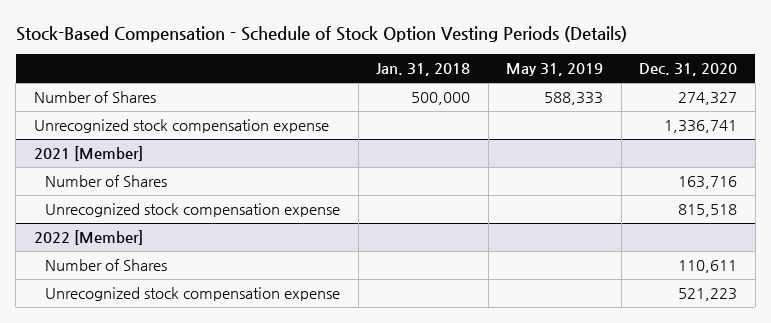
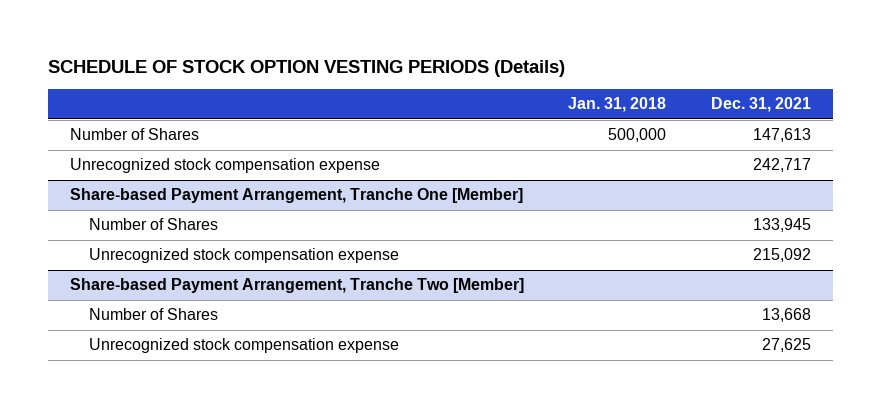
- Stock-Based Compensation - Schedule of Stock Option Vesting Periods (Details)
+ SCHEDULE OF STOCK OPTION VESTING PERIODS (Details)
- | Jan. 31, 2018 | May 31, 2019 | Dec. 31, 2020
+ | Jan. 31, 2018 | Dec. 31, 2021
- 2021 [Member]
+ Share-based Payment Arrangement, Tranche One [Member]
- 2022 [Member]
+ Share-based Payment Arrangement, Tranche Two [Member]

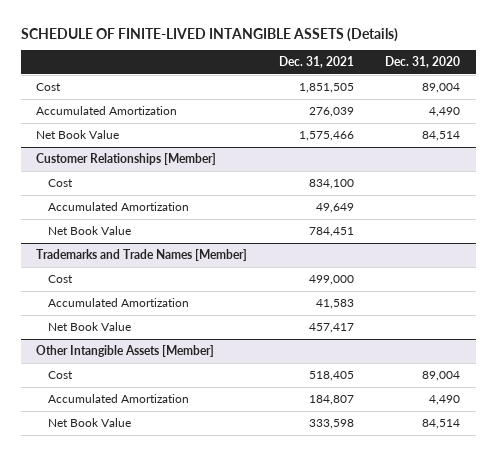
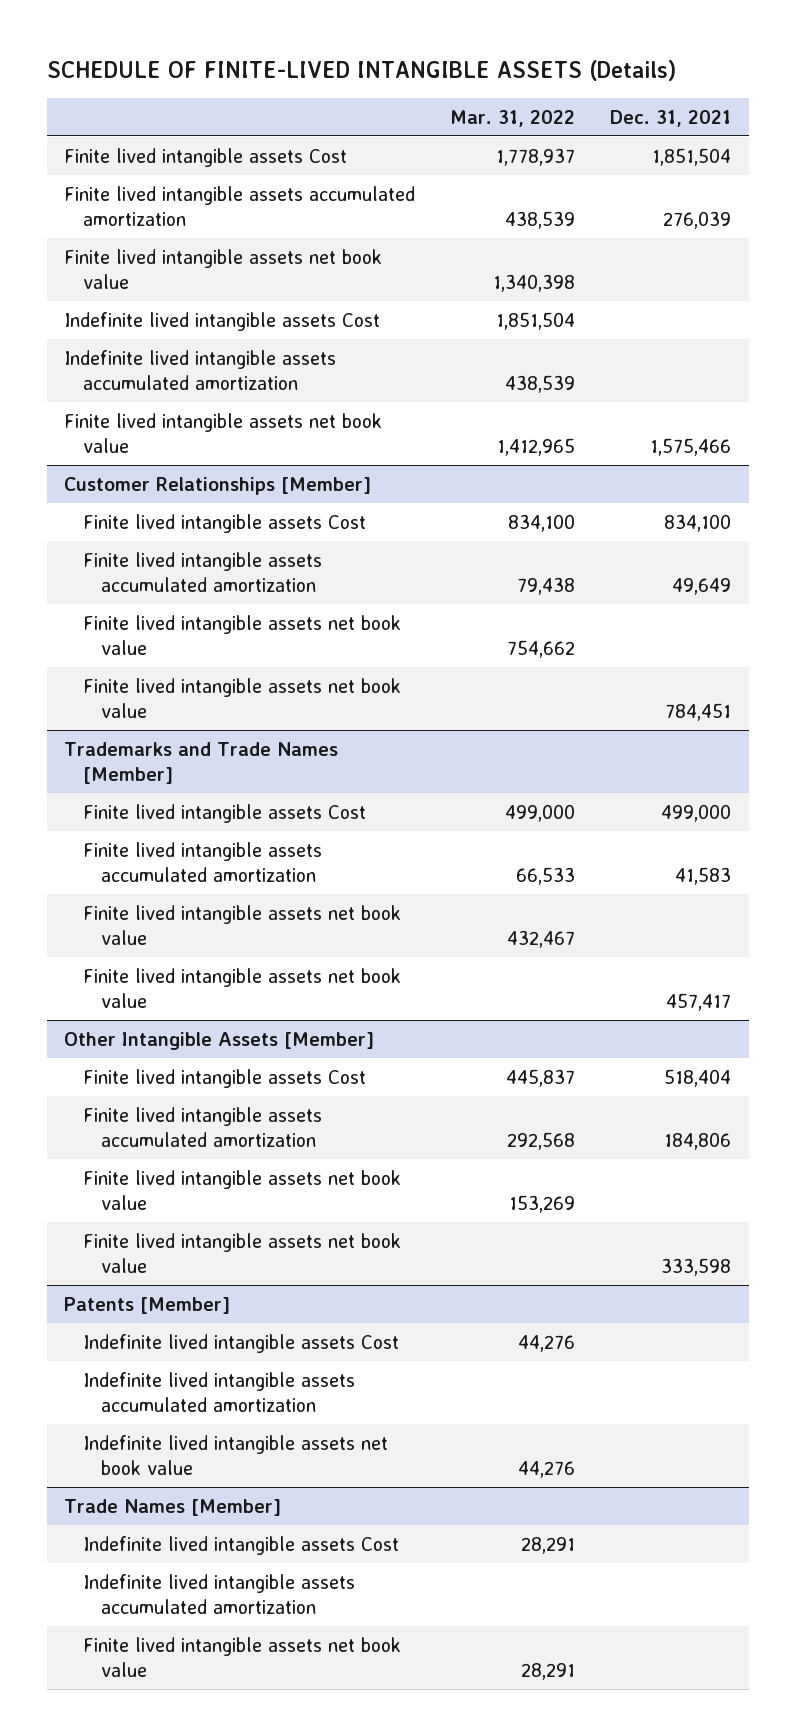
- | Dec. 31, 2021 | Dec. 31, 2020
+ | Mar. 31, 2022 | Dec. 31, 2021
- Cost | 1,851,505 | 89,004
- Accumulated Amortization | 276,039 | 4,490
- Net Book Value | 1,575,466 | 84,514
+ Finite lived intangible assets Cost | 1,778,937 | 1,851,504
+ Finite lived intangible assets accumulated amortization | 438,539 | 276,039
+ Finite lived intangible assets net book value | 1,340,398 |
+ Indefinite lived intangible assets Cost | 1,851,504 |
+ Indefinite lived intangible assets accumulated amortization | 438,539 |
+ Finite lived intangible assets net book value | 1,412,965 | 1,575,466
@ Customer Relationships [Member]
- Cost | 834,100 |
- Accumulated Amortization | 49,649 |
- Net Book Value | 784,451 |
+ Finite lived intangible assets Cost | 834,100 | 834,100
+ Finite lived intangible assets accumulated amortization | 79,438 | 49,649
+ Finite lived intangible assets net book value | 754,662 |
+ Finite lived intangible assets net book value | | 784,451
@ Trademarks and Trade Names [Member]
- Cost | 499,000 |
- Accumulated Amortization | 41,583 |
- Net Book Value | 457,417 |
+ Finite lived intangible assets Cost | 499,000 | 499,000
+ Finite lived intangible assets accumulated amortization | 66,533 | 41,583
+ Finite lived intangible assets net book value | 432,467 |
+ Finite lived intangible assets net book value | | 457,417
@ Other Intangible Assets [Member]
- Cost | 518,405 | 89,004
- Accumulated Amortization | 184,807 | 4,490
- Net Book Value | 333,598 | 84,514
+ Finite lived intangible assets Cost | 445,837 | 518,404
+ Finite lived intangible assets accumulated amortization | 292,568 | 184,806
+ Finite lived intangible assets net book value | 153,269 |
+ Finite lived intangible assets net book value | | 333,598
+ Patents [Member]
+ Indefinite lived intangible assets Cost | 44,276 |
+ Indefinite lived intangible assets accumulated amortization
+ Indefinite lived intangible assets net book value | 44,276 |
+ Trade Names [Member]
+ Indefinite lived intangible assets Cost | 28,291 |
+ Indefinite lived intangible assets accumulated amortization
+ Finite lived intangible assets net book value | 28,291 |

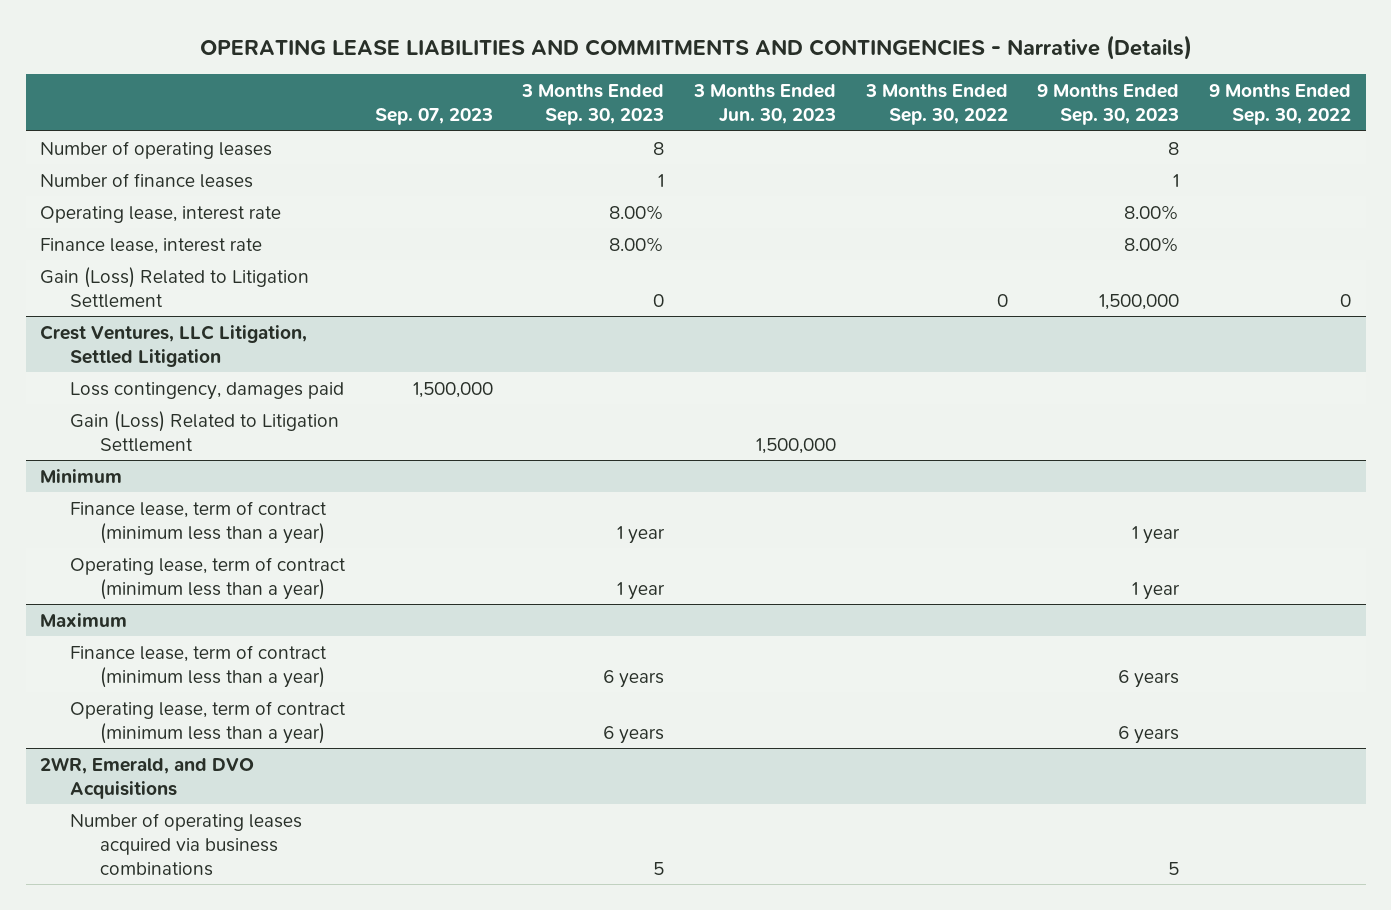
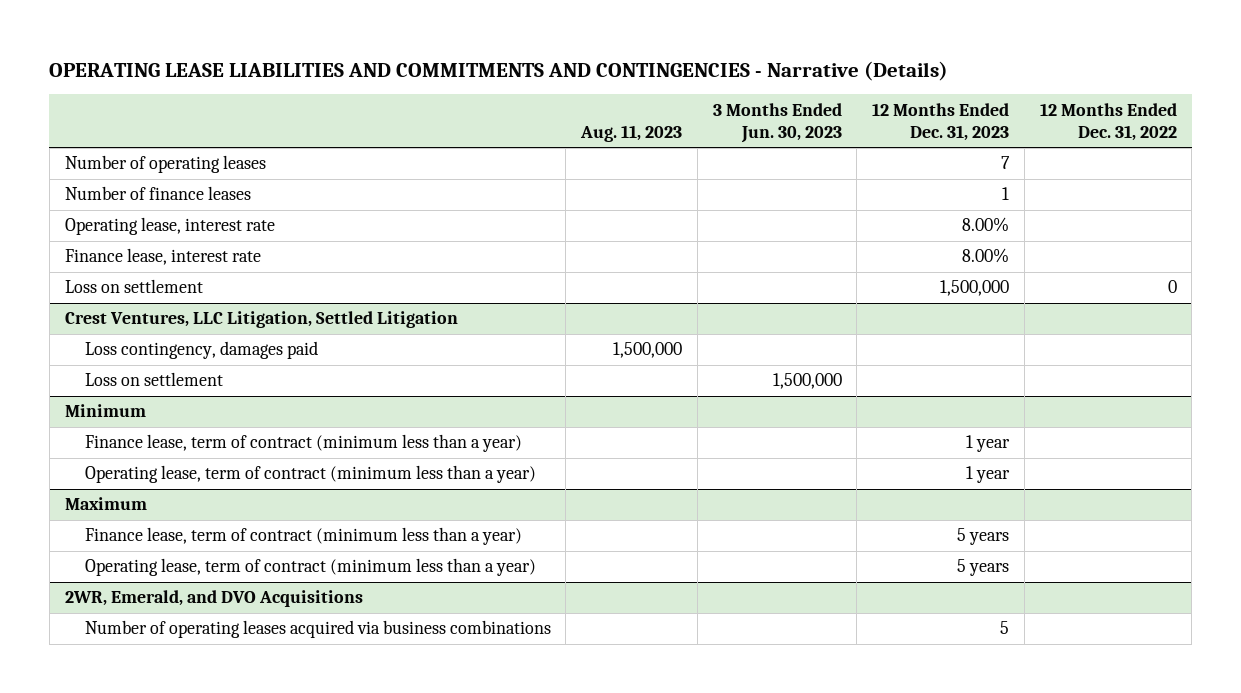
- | Sep. 07, 2023 | 3 Months Ended Sep. 30, 2023 | 3 Months Ended Jun. 30, 2023 | 3 Months Ended Sep. 30, 2022 | 9 Months Ended Sep. 30, 2023 | 9 Months Ended Sep. 30, 2022
+ | Aug. 11, 2023 | 3 Months Ended Jun. 30, 2023 | 12 Months Ended Dec. 31, 2023 | 12 Months Ended Dec. 31, 2022
- Gain (Loss) Related to Litigation Settlement | | 0 | | 0 | 1,500,000 | 0
+ Loss on settlement | | | 1,500,000 | 0
@ Crest Ventures, LLC Litigation, Settled Litigation
- Gain (Loss) Related to Litigation Settlement | | | 1,500,000 | | |
+ Loss on settlement | | 1,500,000 | |

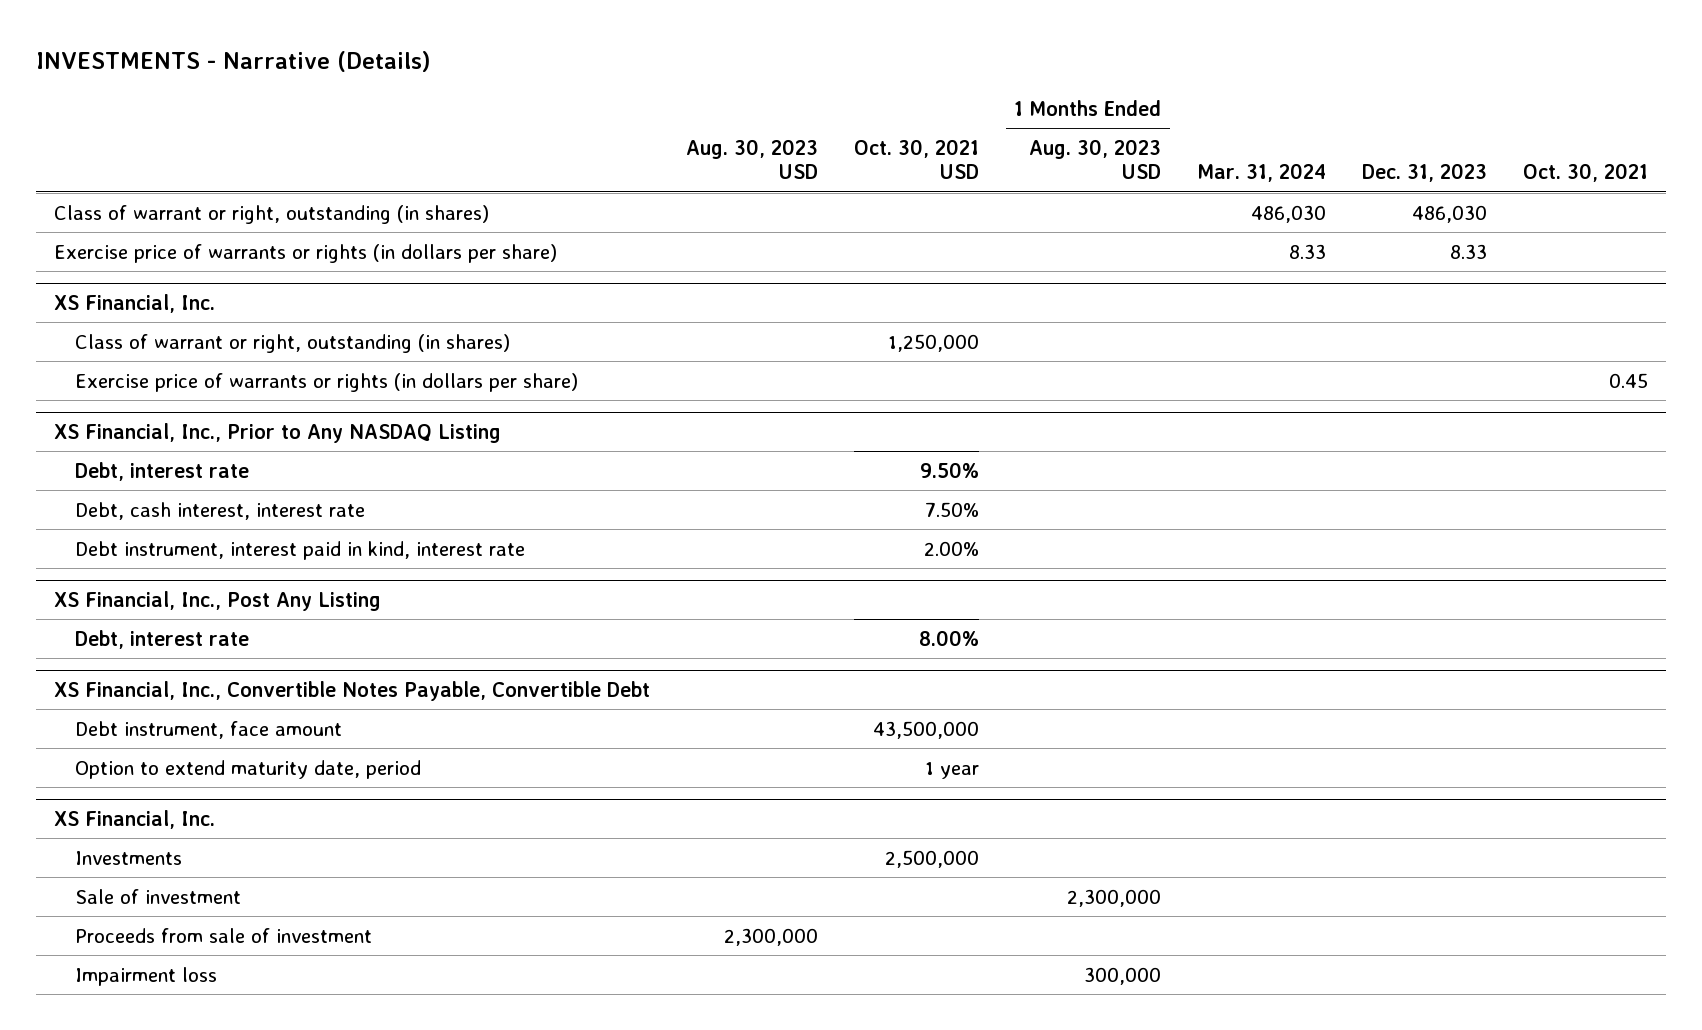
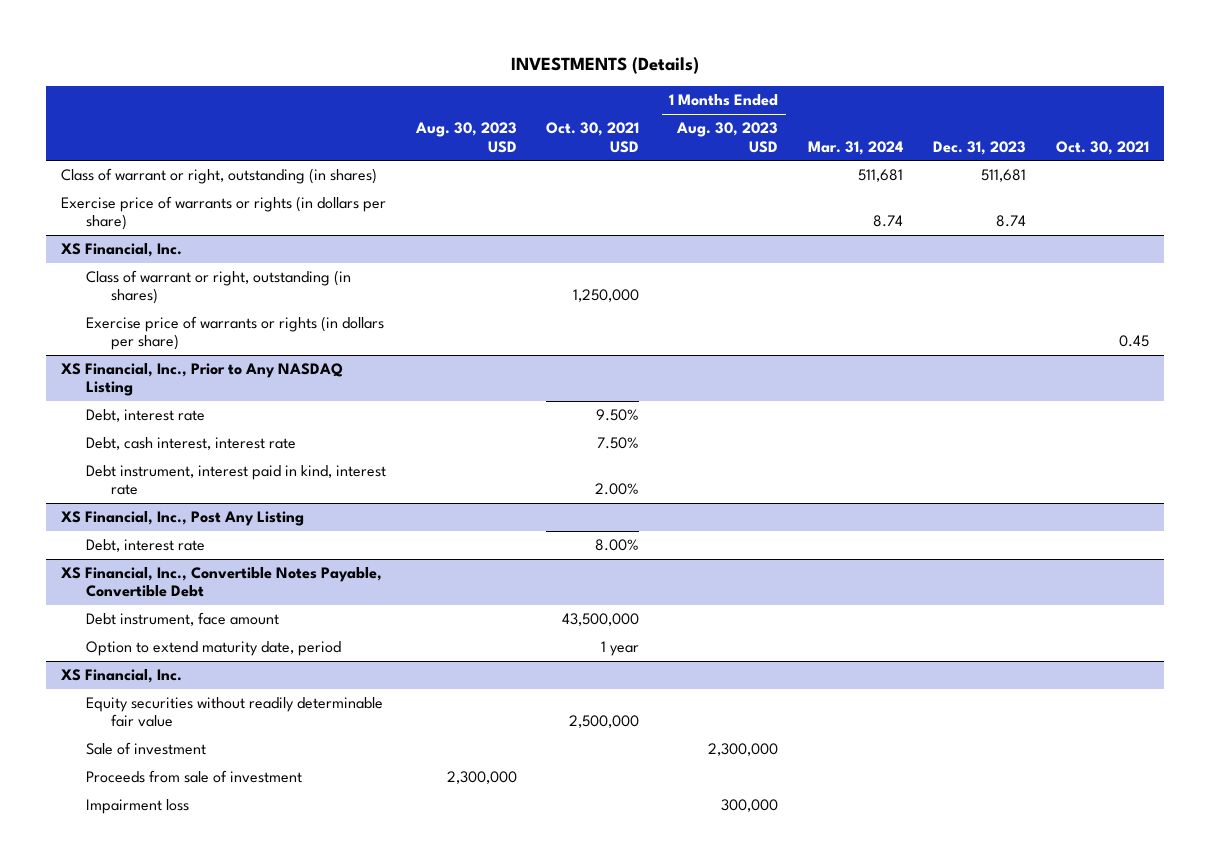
- INVESTMENTS - Narrative (Details)
+ INVESTMENTS (Details)
- Class of warrant or right, outstanding (in shares) | | | | 486,030 | 486,030 |
- Exercise price of warrants or rights (in dollars per share) | | | | 8.33 | 8.33 |
+ Class of warrant or right, outstanding (in shares) | | | | 511,681 | 511,681 |
+ Exercise price of warrants or rights (in dollars per share) | | | | 8.74 | 8.74 |
@ XS Financial, Inc.
- Investments | | 2,500,000 | | | |
+ Equity securities without readily determinable fair value | | 2,500,000 | | | |

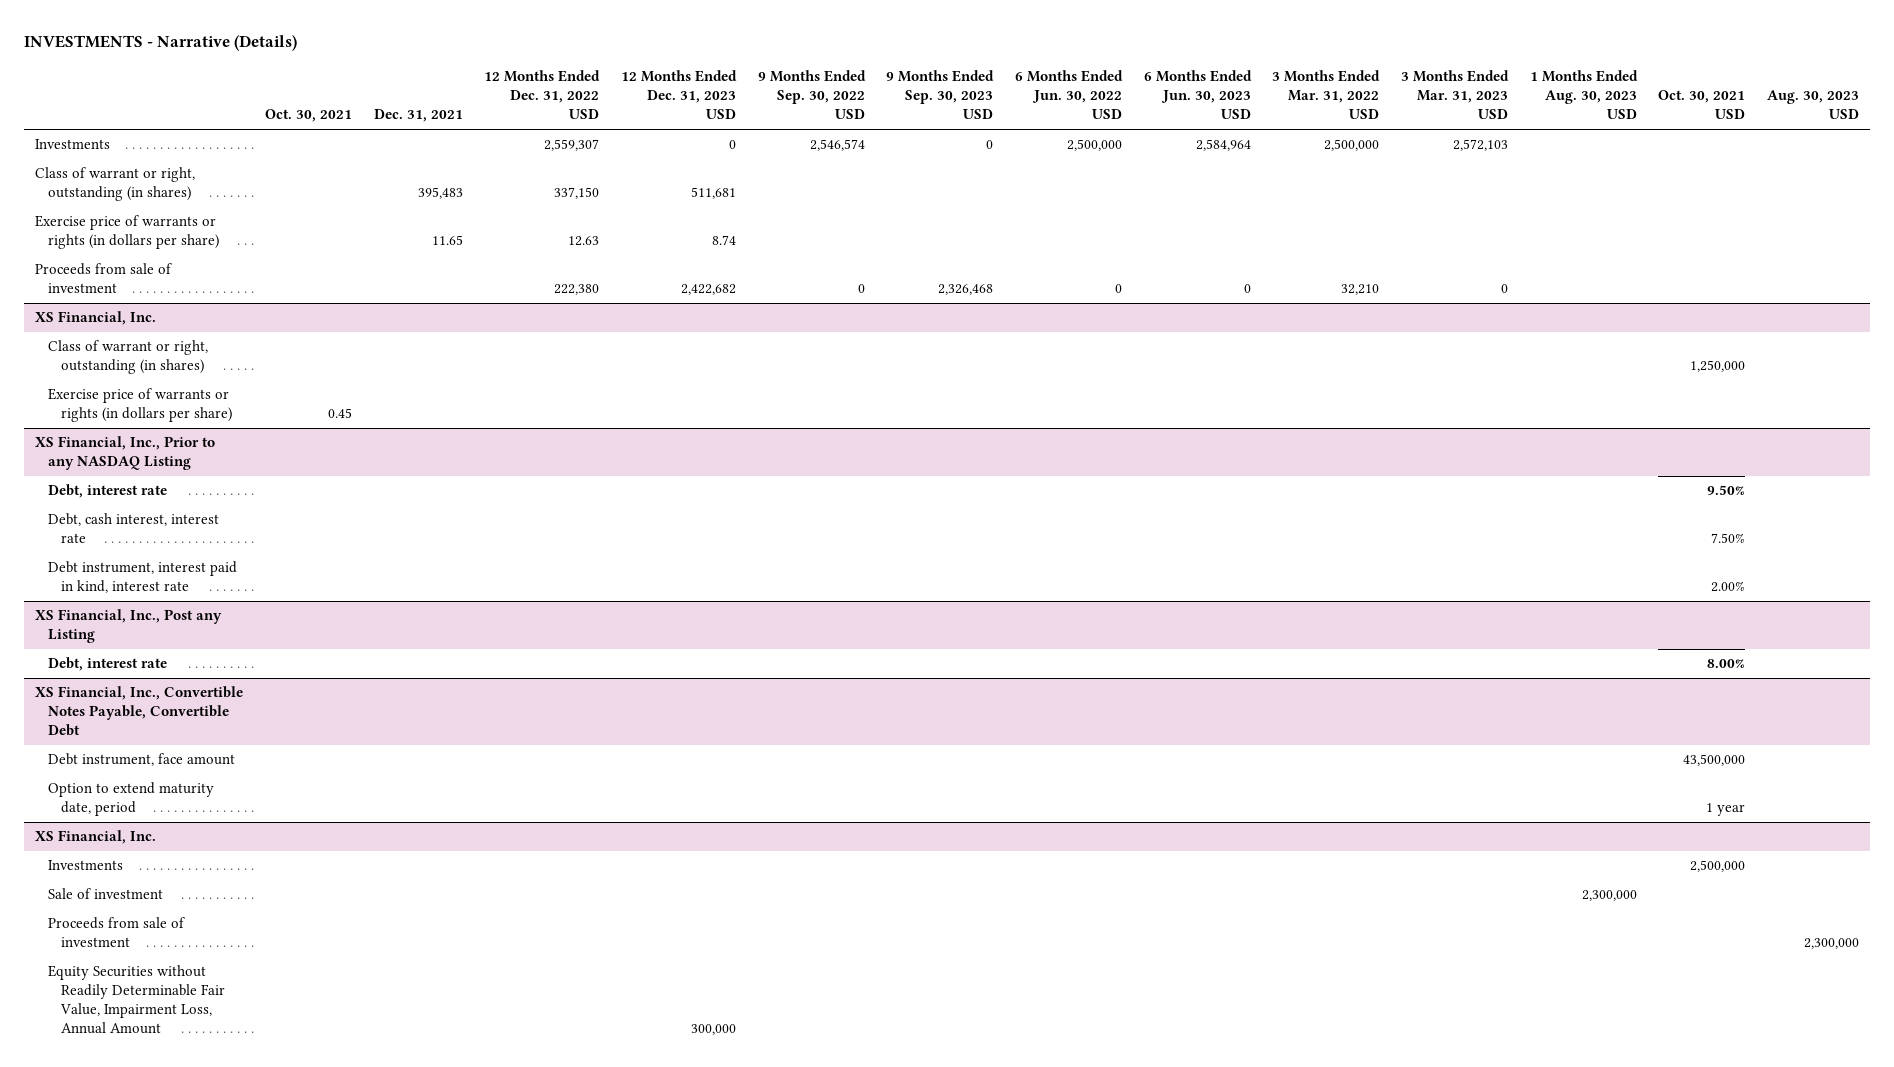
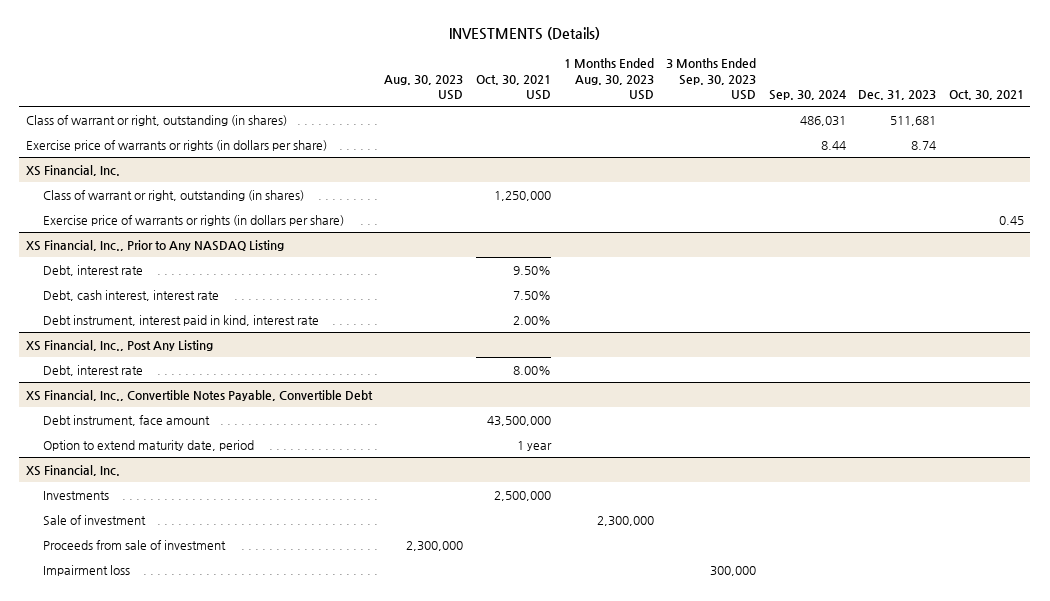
- INVESTMENTS - Narrative (Details)
+ INVESTMENTS (Details)
- | Oct. 30, 2021 | Dec. 31, 2021 | 12 Months Ended Dec. 31, 2022 USD | 12 Months Ended Dec. 31, 2023 USD | 9 Months Ended Sep. 30, 2022 USD | 9 Months Ended Sep. 30, 2023 USD | 6 Months Ended Jun. 30, 2022 USD | 6 Months Ended Jun. 30, 2023 USD | 3 Months Ended Mar. 31, 2022 USD | 3 Months Ended Mar. 31, 2023 USD | 1 Months Ended Aug. 30, 2023 USD | Oct. 30, 2021 USD | Aug. 30, 2023 USD
+ | Aug. 30, 2023 USD | Oct. 30, 2021 USD | 1 Months Ended Aug. 30, 2023 USD | 3 Months Ended Sep. 30, 2023 USD | Sep. 30, 2024 | Dec. 31, 2023 | Oct. 30, 2021
- Investments | | | 2,559,307 | 0 | 2,546,574 | 0 | 2,500,000 | 2,584,964 | 2,500,000 | 2,572,103 | | |
- Proceeds from sale of investment | | | 222,380 | 2,422,682 | 0 | 2,326,468 | 0 | 0 | 32,210 | 0 | | |
- XS Financial, Inc., Prior to any NASDAQ Listing
+ XS Financial, Inc., Prior to Any NASDAQ Listing
- XS Financial, Inc., Post any Listing
+ XS Financial, Inc., Post Any Listing
@ XS Financial, Inc.
- Equity Securities without Readily Determinable Fair Value, Impairment Loss, Annual Amount | | | | 300,000 | | | | | | | | |
+ Impairment loss | | | | 300,000 | | |

